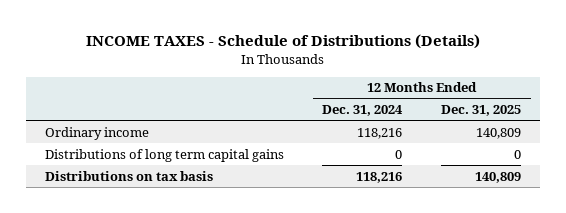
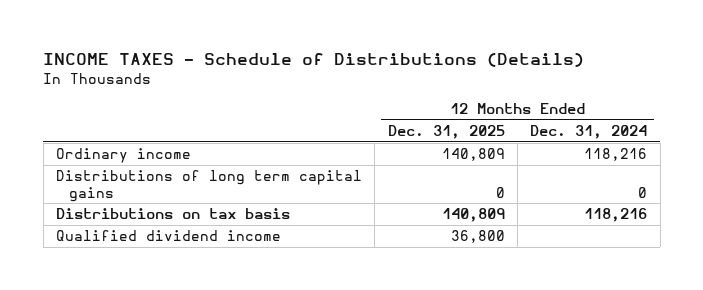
- | 12 Months Ended Dec. 31, 2024 | 12 Months Ended Dec. 31, 2025
+ | 12 Months Ended Dec. 31, 2025 | 12 Months Ended Dec. 31, 2024
+ Qualified dividend income | 36,800 |

